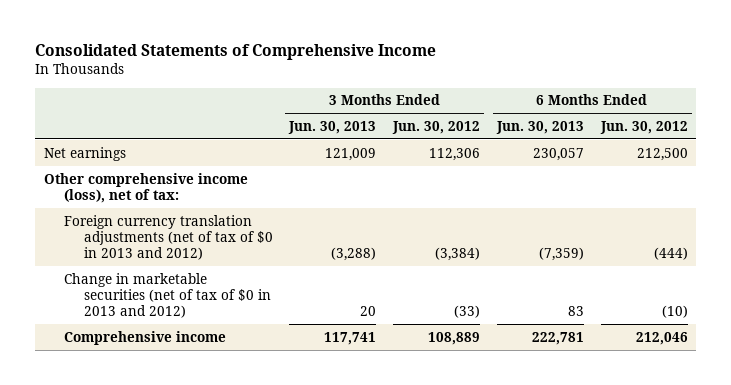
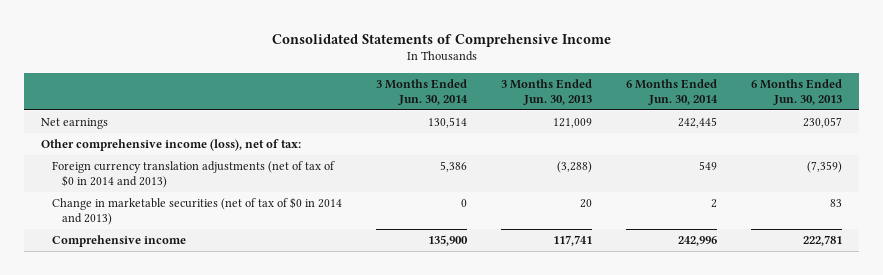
- | 3 Months Ended Jun. 30, 2013 | 3 Months Ended Jun. 30, 2012 | 6 Months Ended Jun. 30, 2013 | 6 Months Ended Jun. 30, 2012
+ | 3 Months Ended Jun. 30, 2014 | 3 Months Ended Jun. 30, 2013 | 6 Months Ended Jun. 30, 2014 | 6 Months Ended Jun. 30, 2013
- Foreign currency translation adjustments (net of tax of $0 in 2013 and 2012) | (3,288) | (3,384) | (7,359) | (444)
- Change in marketable securities (net of tax of $0 in 2013 and 2012) | 20 | (33) | 83 | (10)
+ Foreign currency translation adjustments (net of tax of $0 in 2014 and 2013) | 5,386 | (3,288) | 549 | (7,359)
+ Change in marketable securities (net of tax of $0 in 2014 and 2013) | 0 | 20 | 2 | 83

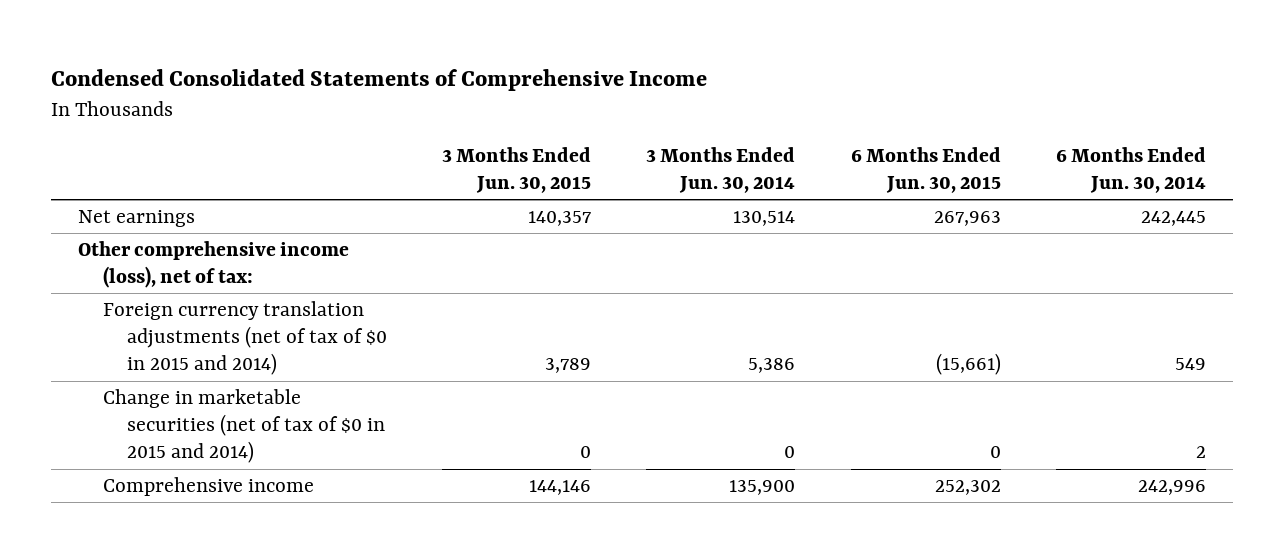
- Consolidated Statements of Comprehensive Income
+ Condensed Consolidated Statements of Comprehensive Income
- | 3 Months Ended Jun. 30, 2014 | 3 Months Ended Jun. 30, 2013 | 6 Months Ended Jun. 30, 2014 | 6 Months Ended Jun. 30, 2013
+ | 3 Months Ended Jun. 30, 2015 | 3 Months Ended Jun. 30, 2014 | 6 Months Ended Jun. 30, 2015 | 6 Months Ended Jun. 30, 2014
- Foreign currency translation adjustments (net of tax of $0 in 2014 and 2013) | 5,386 | (3,288) | 549 | (7,359)
- Change in marketable securities (net of tax of $0 in 2014 and 2013) | 0 | 20 | 2 | 83
+ Foreign currency translation adjustments (net of tax of $0 in 2015 and 2014) | 3,789 | 5,386 | (15,661) | 549
+ Change in marketable securities (net of tax of $0 in 2015 and 2014) | 0 | 0 | 0 | 2

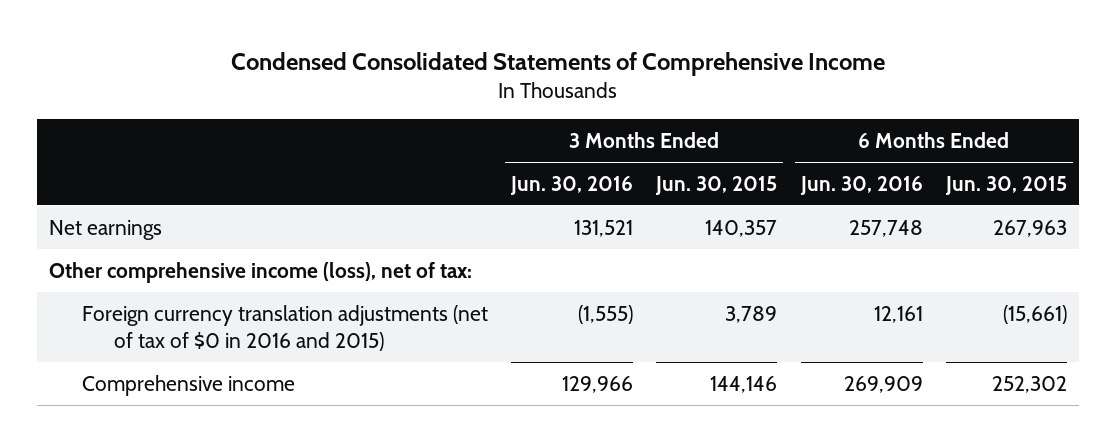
- | 3 Months Ended Jun. 30, 2015 | 3 Months Ended Jun. 30, 2014 | 6 Months Ended Jun. 30, 2015 | 6 Months Ended Jun. 30, 2014
+ | 3 Months Ended Jun. 30, 2016 | 3 Months Ended Jun. 30, 2015 | 6 Months Ended Jun. 30, 2016 | 6 Months Ended Jun. 30, 2015
- Foreign currency translation adjustments (net of tax of $0 in 2015 and 2014) | 3,789 | 5,386 | (15,661) | 549
- Change in marketable securities (net of tax of $0 in 2015 and 2014) | 0 | 0 | 0 | 2
+ Foreign currency translation adjustments (net of tax of $0 in 2016 and 2015) | (1,555) | 3,789 | 12,161 | (15,661)

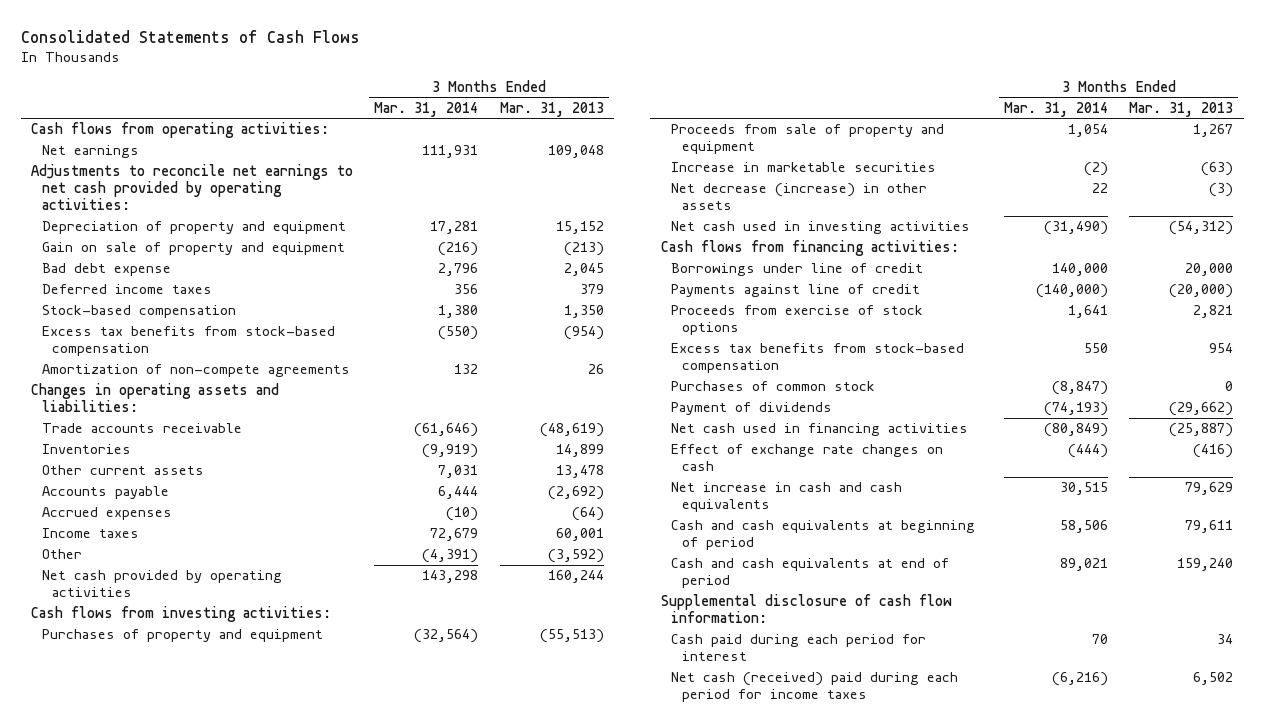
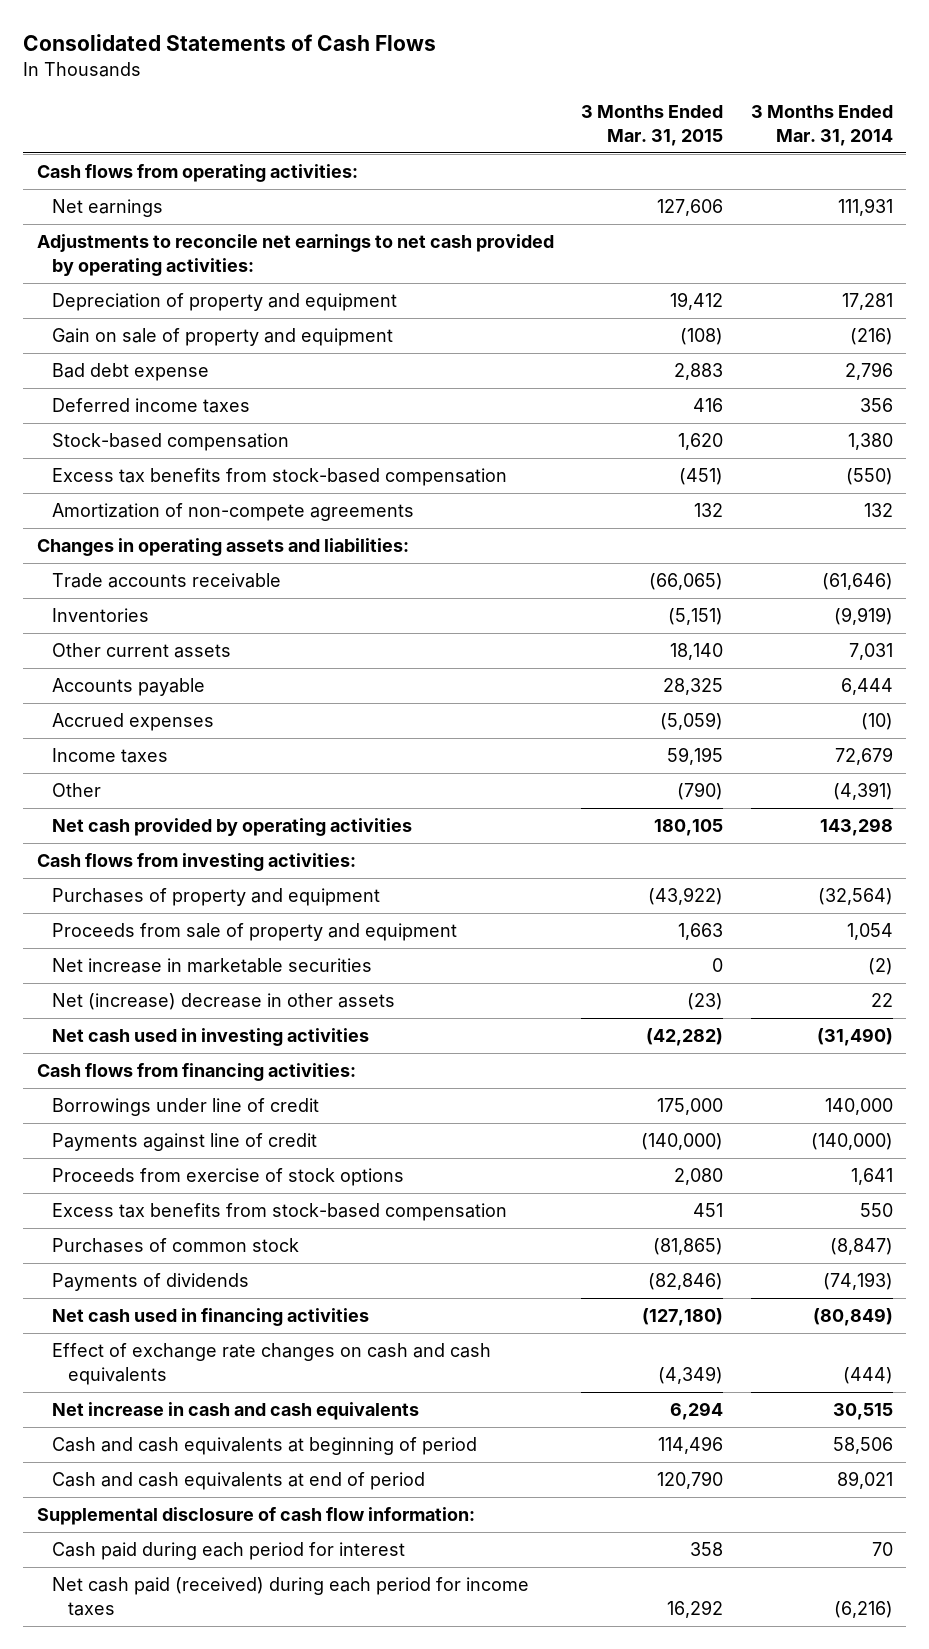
- | 3 Months Ended Mar. 31, 2014 | 3 Months Ended Mar. 31, 2013
+ | 3 Months Ended Mar. 31, 2015 | 3 Months Ended Mar. 31, 2014
- Increase in marketable securities | (2) | (63)
- Net decrease (increase) in other assets | 22 | (3)
+ Net increase in marketable securities | 0 | (2)
+ Net (increase) decrease in other assets | (23) | 22
- Payment of dividends | (74,193) | (29,662)
+ Payments of dividends | (82,846) | (74,193)
- Effect of exchange rate changes on cash | (444) | (416)
+ Effect of exchange rate changes on cash and cash equivalents | (4,349) | (444)
- Net cash (received) paid during each period for income taxes | (6,216) | 6,502
+ Net cash paid (received) during each period for income taxes | 16,292 | (6,216)

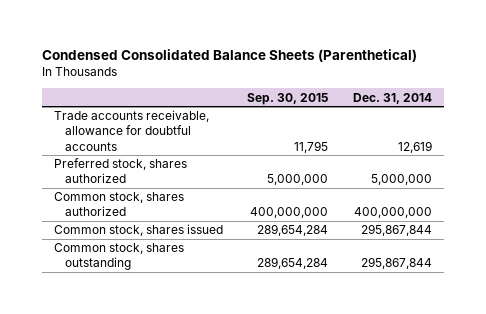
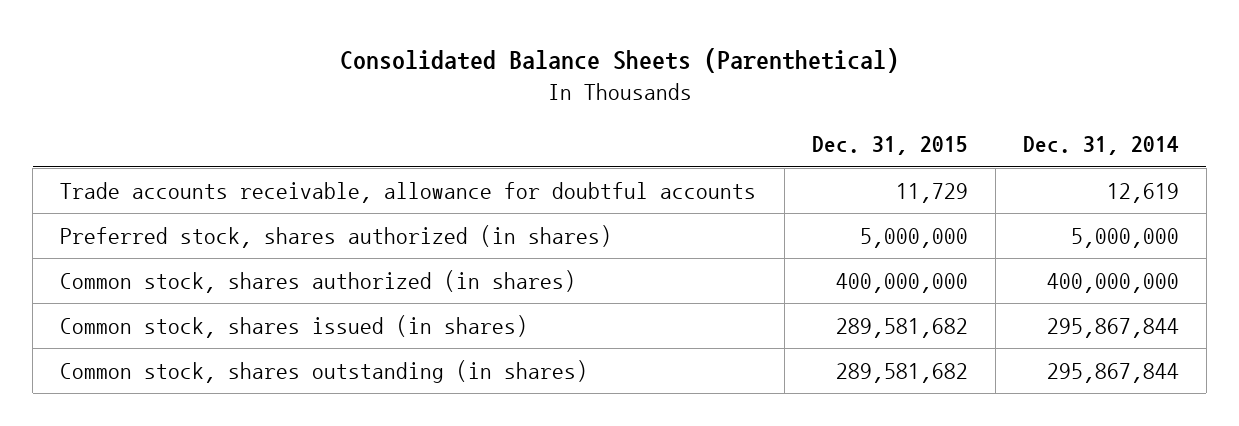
- Condensed Consolidated Balance Sheets (Parenthetical)
+ Consolidated Balance Sheets (Parenthetical)
- | Sep. 30, 2015 | Dec. 31, 2014
+ | Dec. 31, 2015 | Dec. 31, 2014
- Preferred stock, shares authorized | 5,000,000 | 5,000,000
- Common stock, shares authorized | 400,000,000 | 400,000,000
- Common stock, shares issued | 289,654,284 | 295,867,844
- Common stock, shares outstanding | 289,654,284 | 295,867,844
+ Preferred stock, shares authorized (in shares) | 5,000,000 | 5,000,000
+ Common stock, shares authorized (in shares) | 400,000,000 | 400,000,000
+ Common stock, shares issued (in shares) | 289,581,682 | 295,867,844
+ Common stock, shares outstanding (in shares) | 289,581,682 | 295,867,844

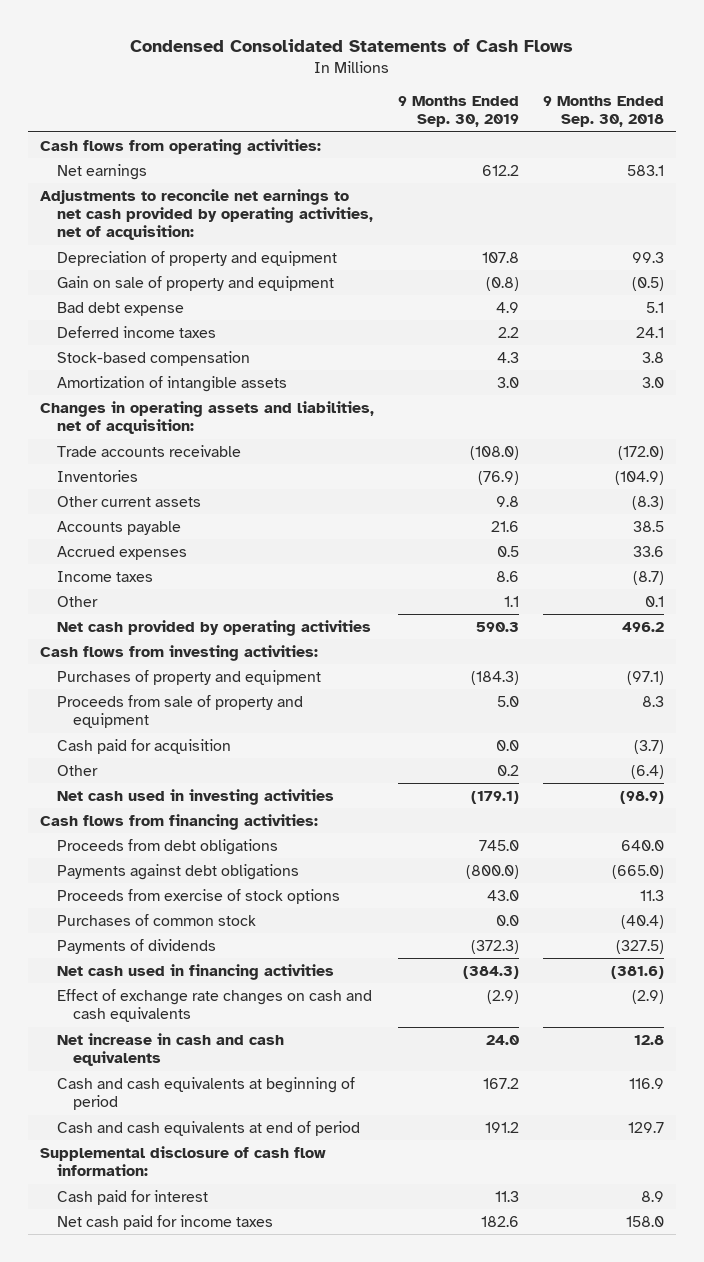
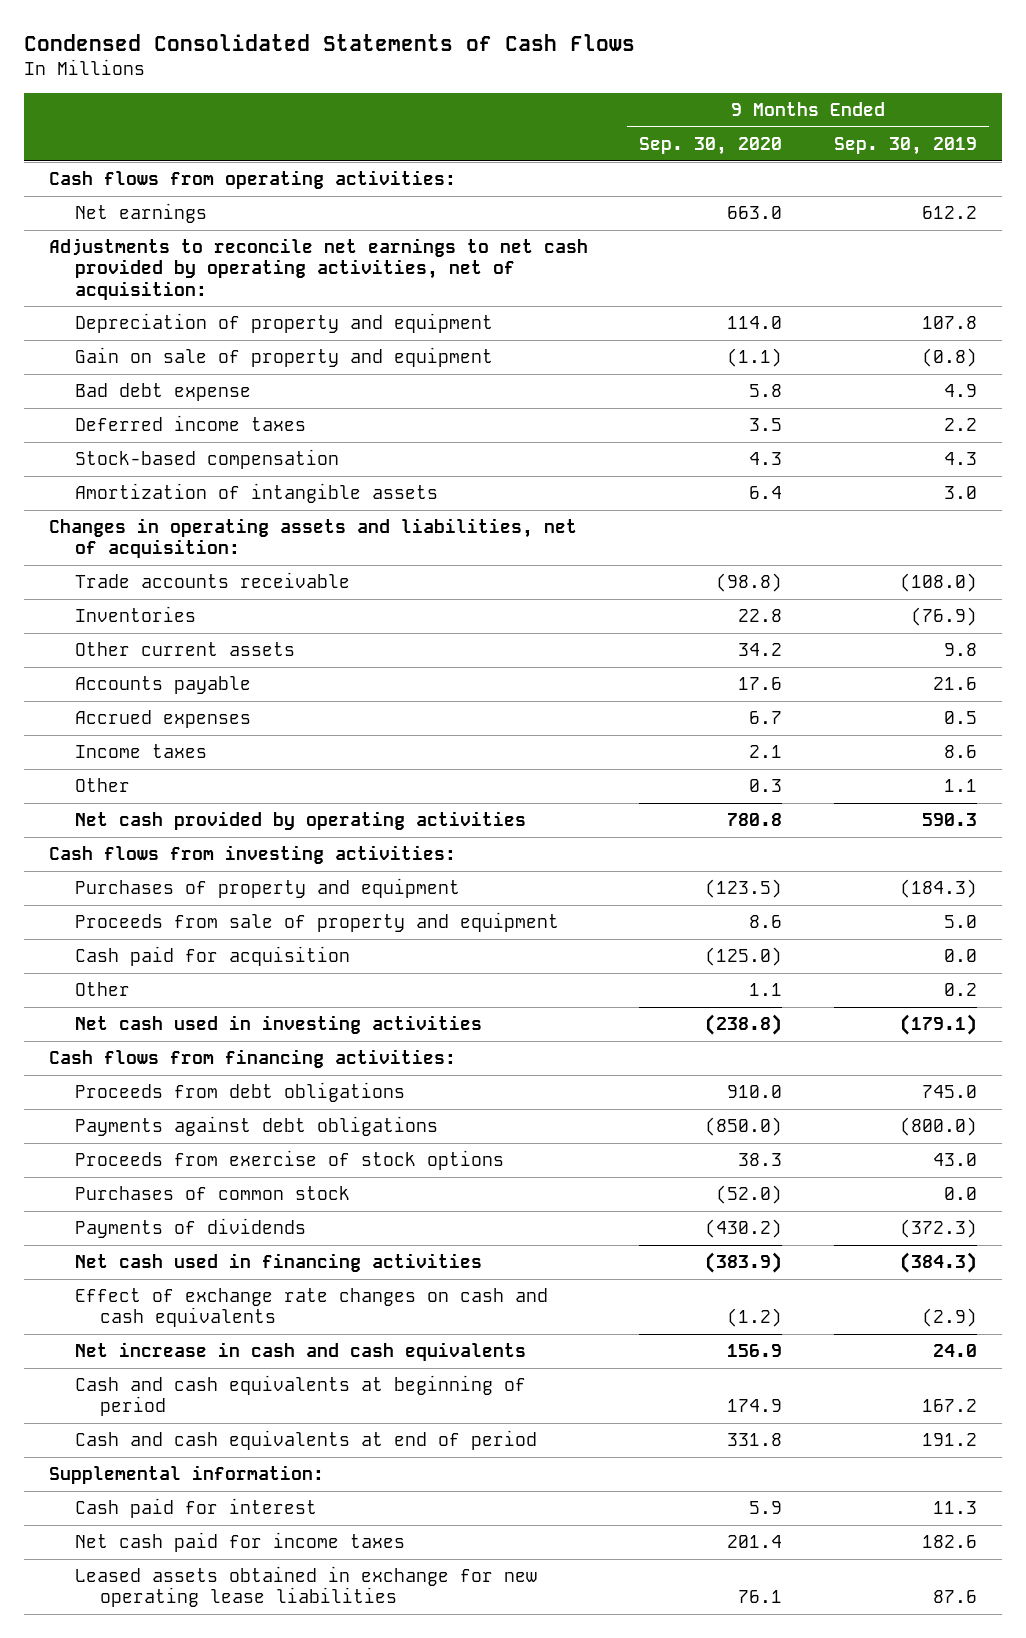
- | 9 Months Ended Sep. 30, 2019 | 9 Months Ended Sep. 30, 2018
+ | 9 Months Ended Sep. 30, 2020 | 9 Months Ended Sep. 30, 2019
- Supplemental disclosure of cash flow information:
+ Supplemental information:
+ Leased assets obtained in exchange for new operating lease liabilities | 76.1 | 87.6

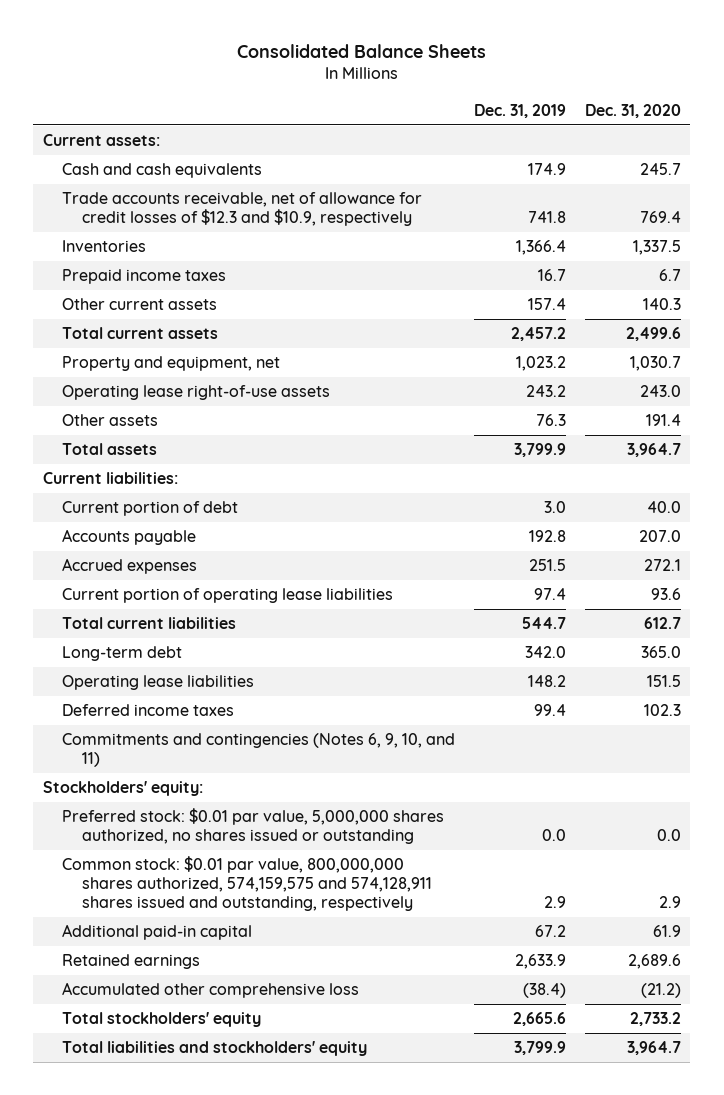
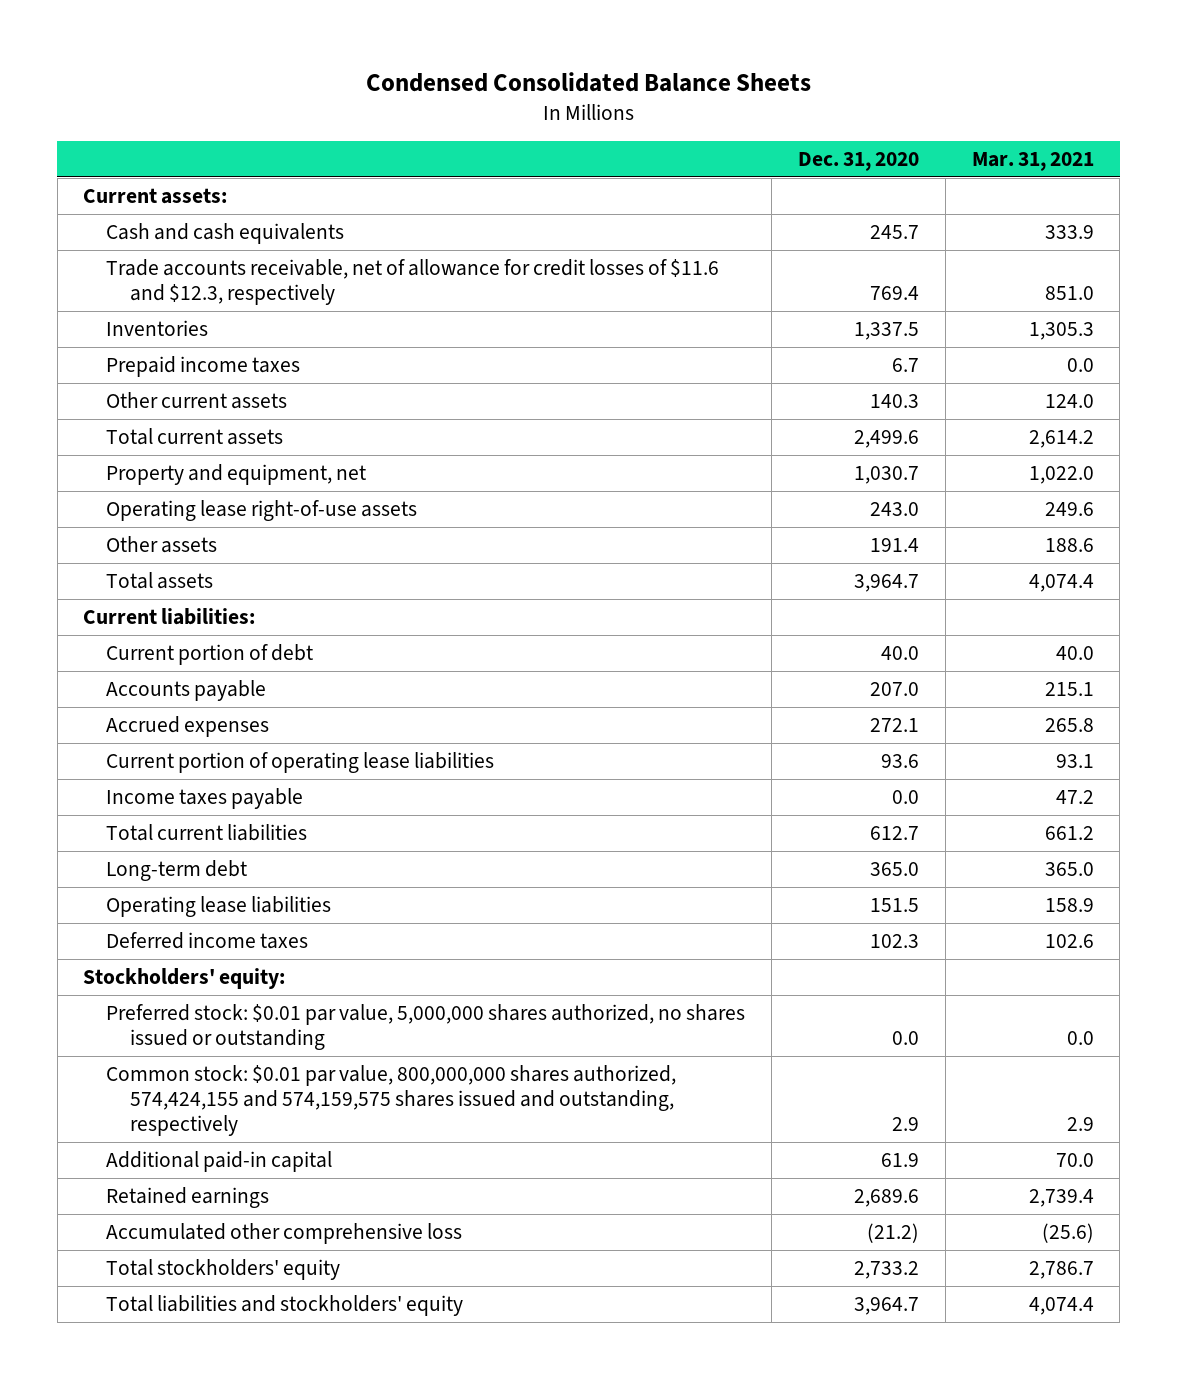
- Consolidated Balance Sheets
+ Condensed Consolidated Balance Sheets
- | Dec. 31, 2019 | Dec. 31, 2020
+ | Dec. 31, 2020 | Mar. 31, 2021
- Trade accounts receivable, net of allowance for credit losses of $12.3 and $10.9, respectively | 741.8 | 769.4
+ Trade accounts receivable, net of allowance for credit losses of $11.6 and $12.3, respectively | 769.4 | 851.0
+ Income taxes payable | 0.0 | 47.2
- Commitments and contingencies (Notes 6, 9, 10, and 11)
- Common stock: $0.01 par value, 800,000,000 shares authorized, 574,159,575 and 574,128,911 shares issued and outstanding, respectively | 2.9 | 2.9
+ Common stock: $0.01 par value, 800,000,000 shares authorized, 574,424,155 and 574,159,575 shares issued and outstanding, respectively | 2.9 | 2.9

